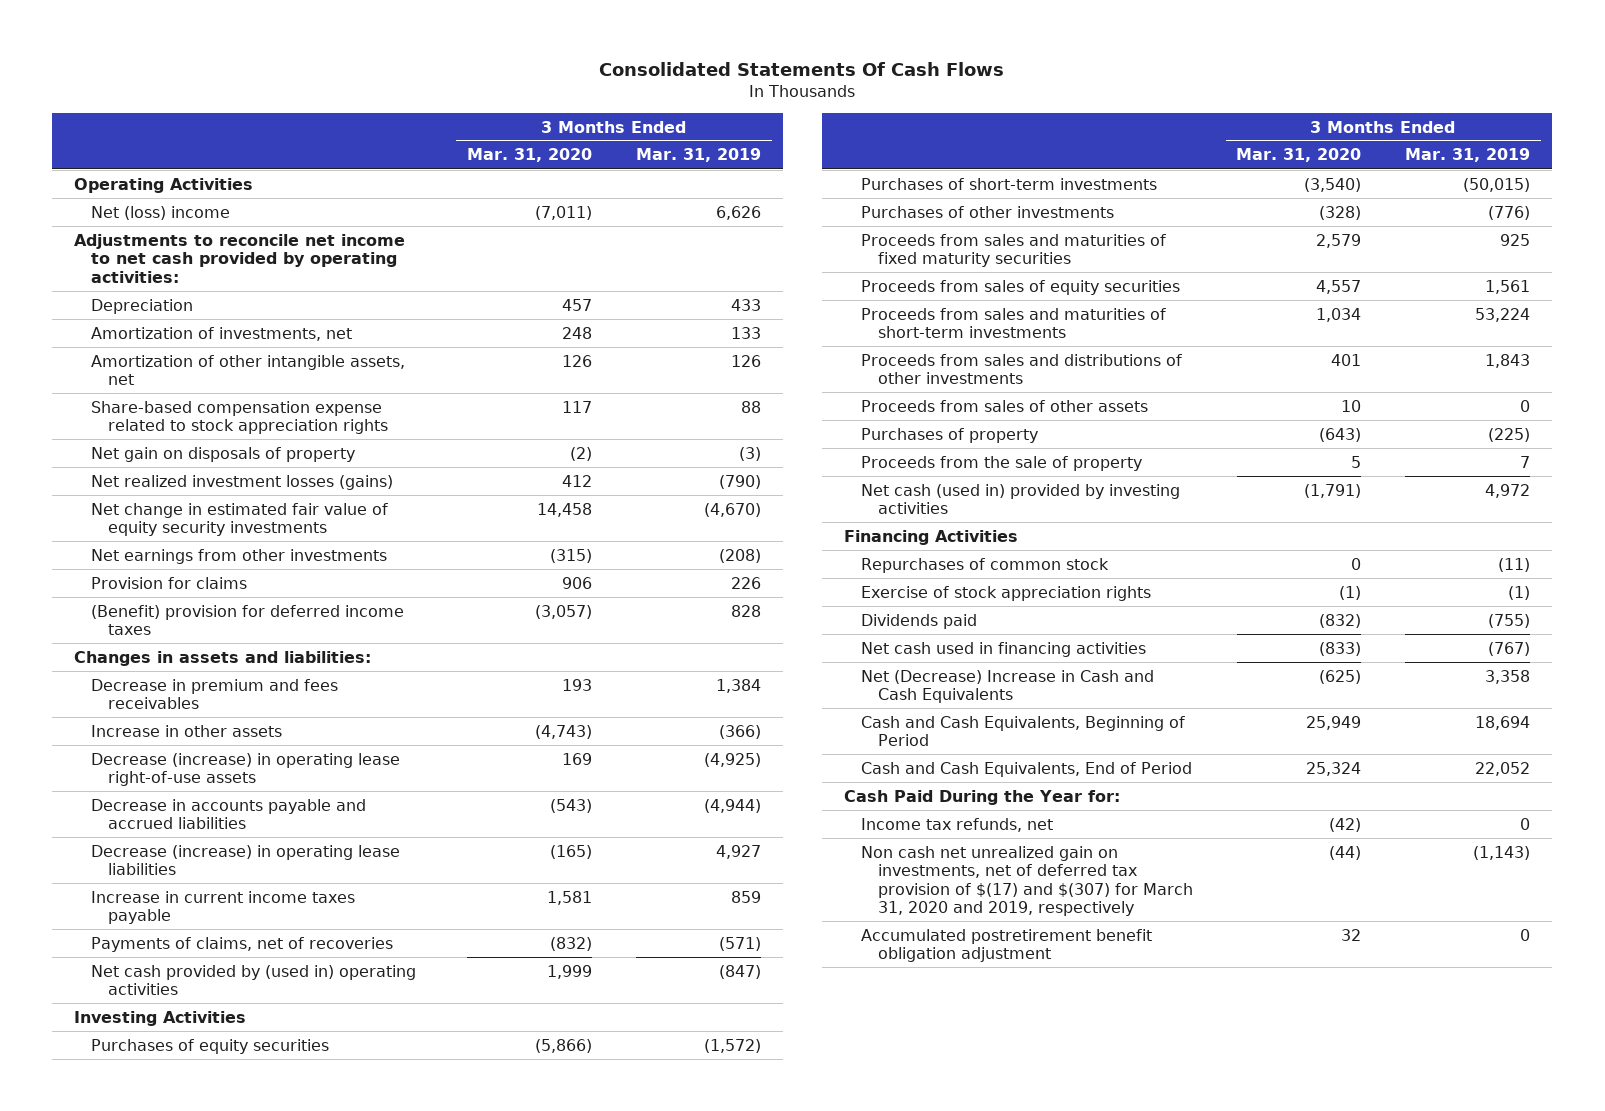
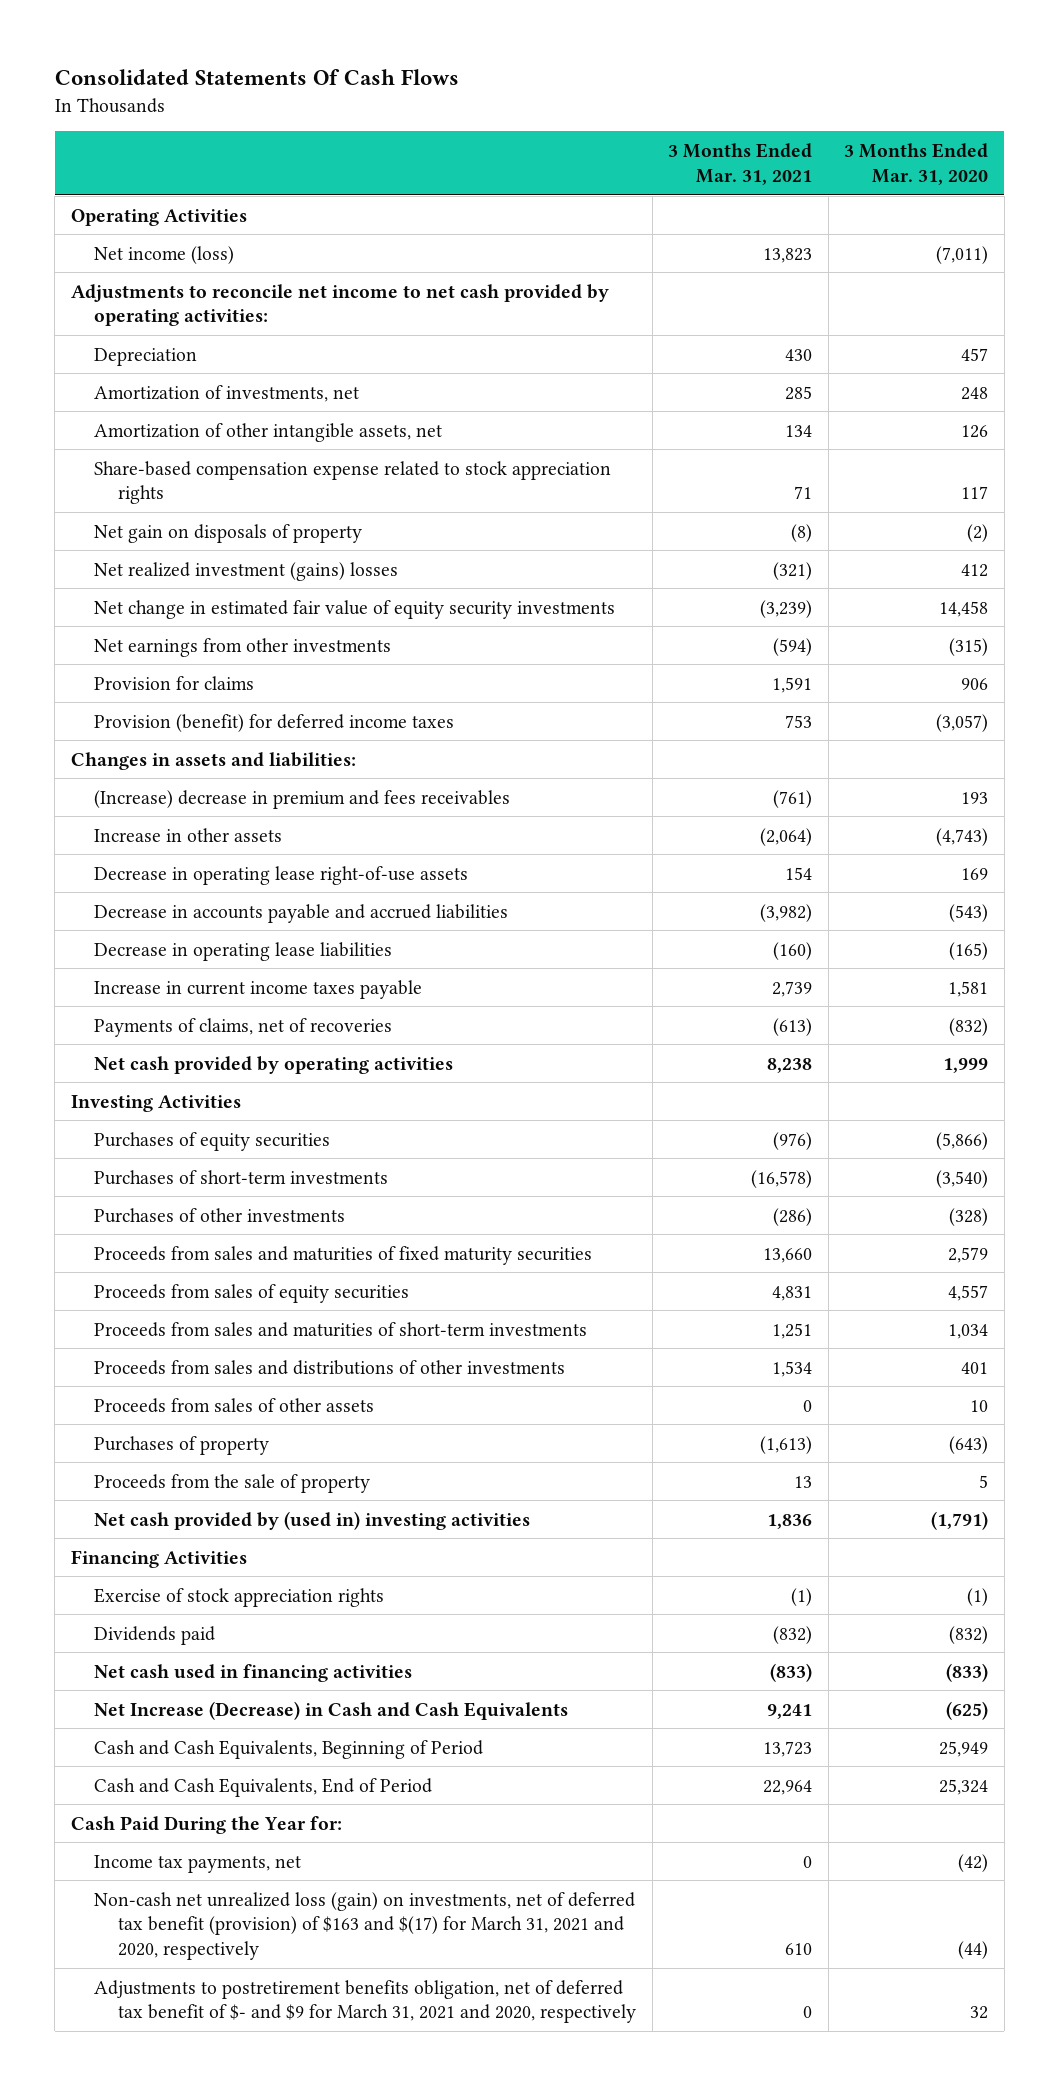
- | 3 Months Ended Mar. 31, 2020 | 3 Months Ended Mar. 31, 2019
+ | 3 Months Ended Mar. 31, 2021 | 3 Months Ended Mar. 31, 2020
- Net (loss) income | (7,011) | 6,626
+ Net income (loss) | 13,823 | (7,011)
- Net realized investment losses (gains) | 412 | (790)
+ Net realized investment (gains) losses | (321) | 412
- (Benefit) provision for deferred income taxes | (3,057) | 828
+ Provision (benefit) for deferred income taxes | 753 | (3,057)
- Decrease in premium and fees receivables | 193 | 1,384
+ (Increase) decrease in premium and fees receivables | (761) | 193
- Decrease (increase) in operating lease right-of-use assets | 169 | (4,925)
+ Decrease in operating lease right-of-use assets | 154 | 169
- Decrease (increase) in operating lease liabilities | (165) | 4,927
+ Decrease in operating lease liabilities | (160) | (165)
- Net cash provided by (used in) operating activities | 1,999 | (847)
+ Net cash provided by operating activities | 8,238 | 1,999
- Net cash (used in) provided by investing activities | (1,791) | 4,972
+ Net cash provided by (used in) investing activities | 1,836 | (1,791)
- Repurchases of common stock | 0 | (11)
- Net (Decrease) Increase in Cash and Cash Equivalents | (625) | 3,358
+ Net Increase (Decrease) in Cash and Cash Equivalents | 9,241 | (625)
- Income tax refunds, net | (42) | 0
- Non cash net unrealized gain on investments, net of deferred tax provision of $(17) and $(307) for March 31, 2020 and 2019, respectively | (44) | (1,143)
- Accumulated postretirement benefit obligation adjustment | 32 | 0
+ Income tax payments, net | 0 | (42)
+ Non-cash net unrealized loss (gain) on investments, net of deferred tax benefit (provision) of $163 and $(17) for March 31, 2021 and 2020, respectively | 610 | (44)
+ Adjustments to postretirement benefits obligation, net of deferred tax benefit of $- and $9 for March 31, 2021 and 2020, respectively | 0 | 32

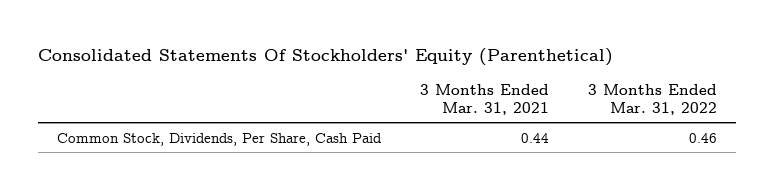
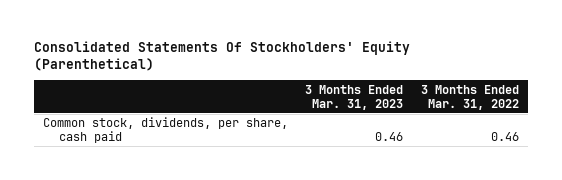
- | 3 Months Ended Mar. 31, 2021 | 3 Months Ended Mar. 31, 2022
+ | 3 Months Ended Mar. 31, 2023 | 3 Months Ended Mar. 31, 2022
- Common Stock, Dividends, Per Share, Cash Paid | 0.44 | 0.46
+ Common stock, dividends, per share, cash paid | 0.46 | 0.46

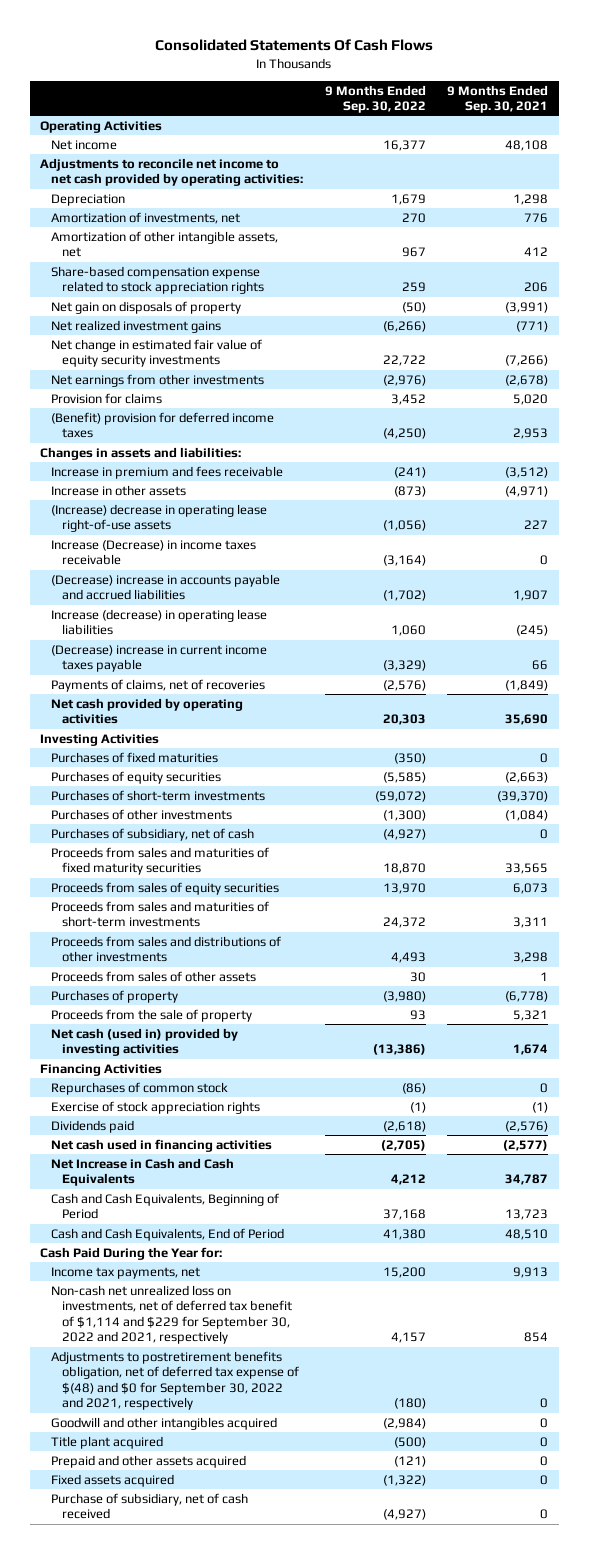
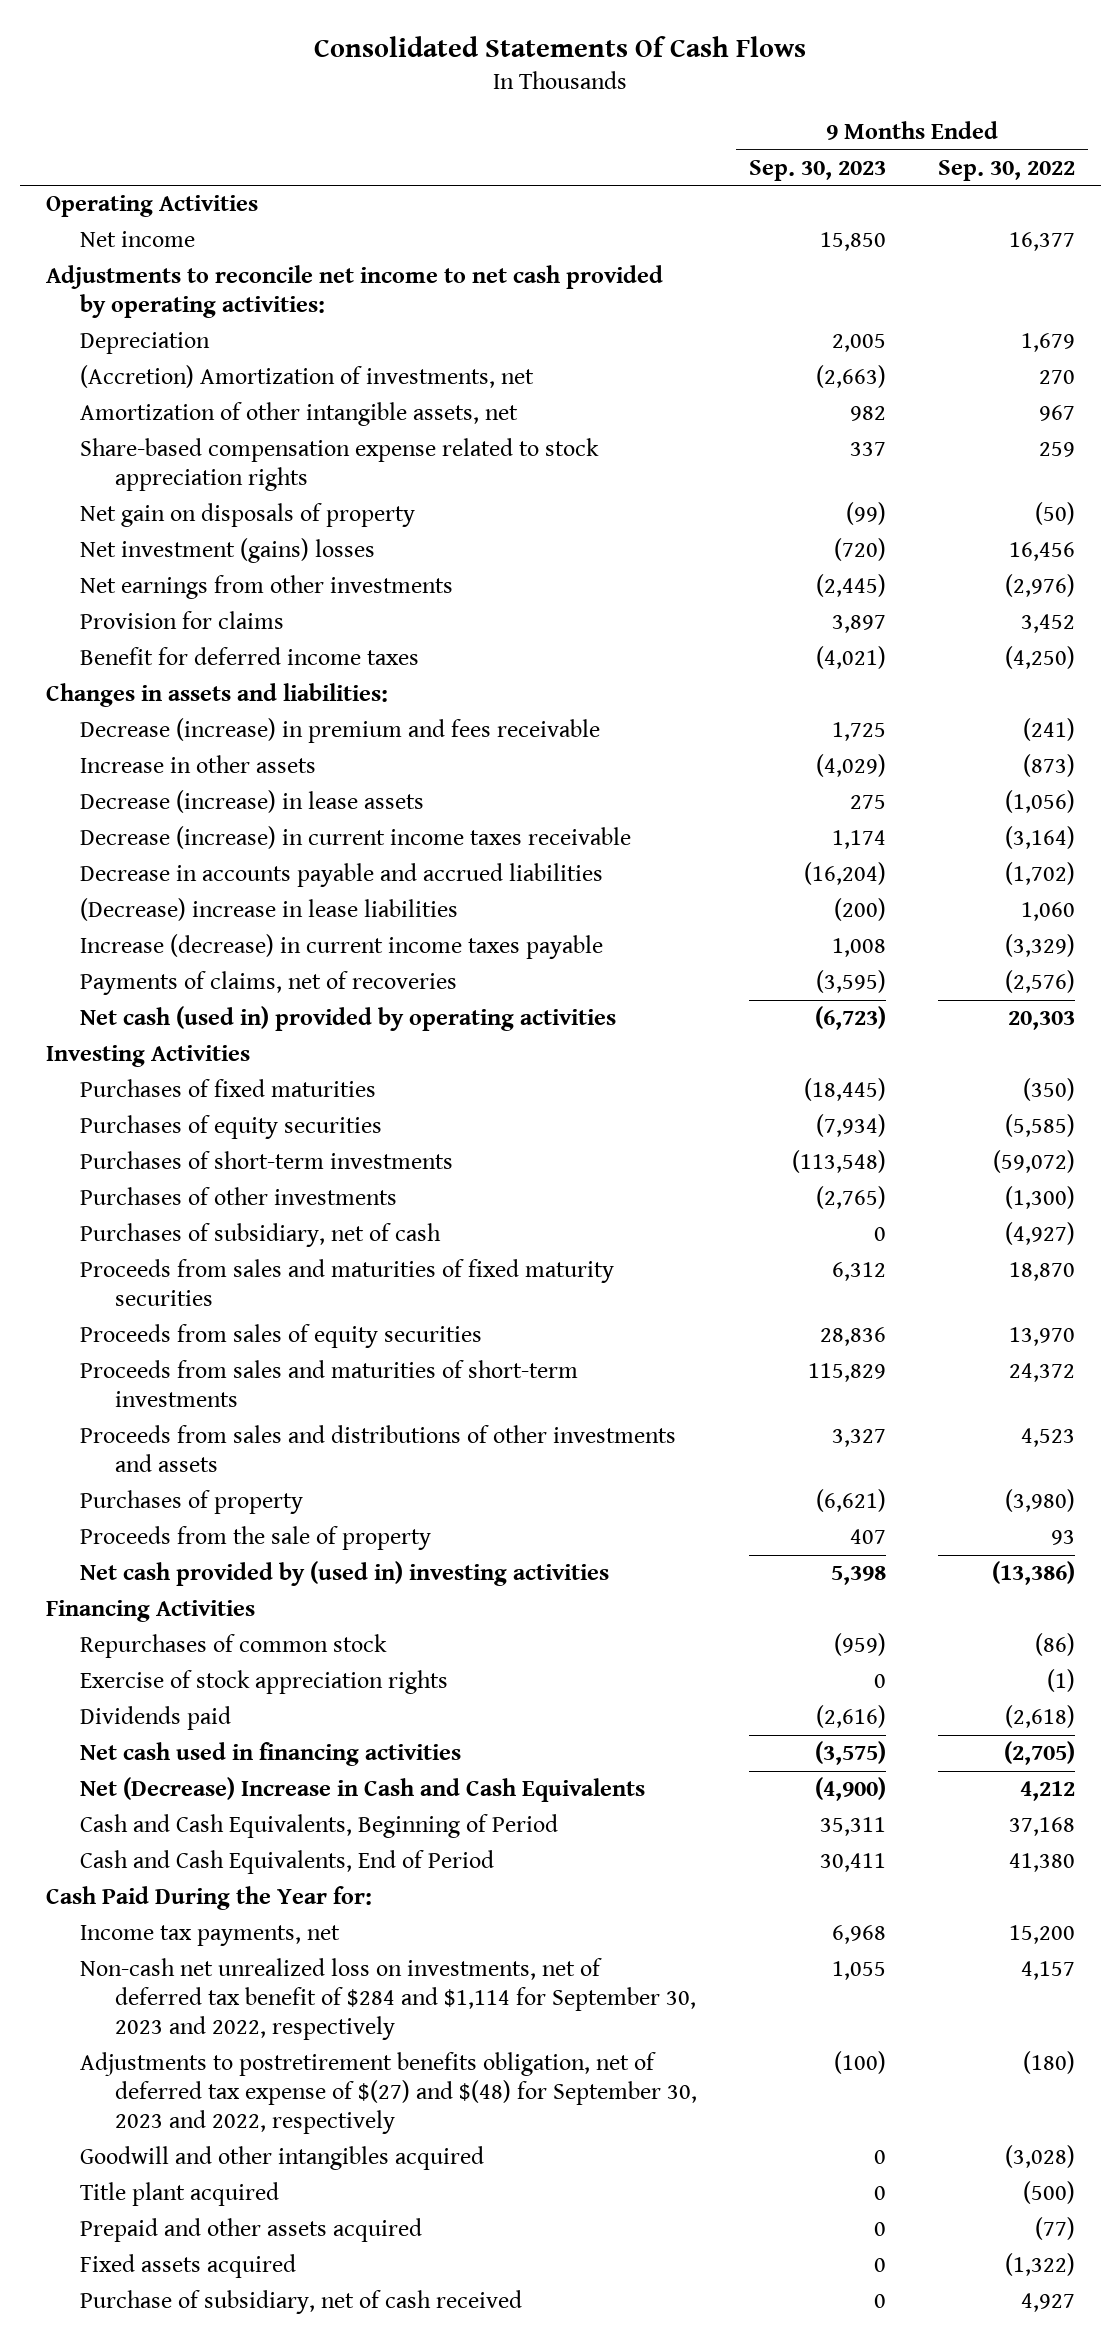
- | 9 Months Ended Sep. 30, 2022 | 9 Months Ended Sep. 30, 2021
+ | 9 Months Ended Sep. 30, 2023 | 9 Months Ended Sep. 30, 2022
- Amortization of investments, net | 270 | 776
+ (Accretion) Amortization of investments, net | (2,663) | 270
- Net realized investment gains | (6,266) | (771)
- Net change in estimated fair value of equity security investments | 22,722 | (7,266)
+ Net investment (gains) losses | (720) | 16,456
- (Benefit) provision for deferred income taxes | (4,250) | 2,953
+ Benefit for deferred income taxes | (4,021) | (4,250)
- Increase in premium and fees receivable | (241) | (3,512)
+ Decrease (increase) in premium and fees receivable | 1,725 | (241)
- (Increase) decrease in operating lease right-of-use assets | (1,056) | 227
- Increase (Decrease) in income taxes receivable | (3,164) | 0
- (Decrease) increase in accounts payable and accrued liabilities | (1,702) | 1,907
- Increase (decrease) in operating lease liabilities | 1,060 | (245)
- (Decrease) increase in current income taxes payable | (3,329) | 66
+ Decrease (increase) in lease assets | 275 | (1,056)
+ Decrease (increase) in current income taxes receivable | 1,174 | (3,164)
+ Decrease in accounts payable and accrued liabilities | (16,204) | (1,702)
+ (Decrease) increase in lease liabilities | (200) | 1,060
+ Increase (decrease) in current income taxes payable | 1,008 | (3,329)
- Net cash provided by operating activities | 20,303 | 35,690
+ Net cash (used in) provided by operating activities | (6,723) | 20,303
- Proceeds from sales and distributions of other investments | 4,493 | 3,298
- Proceeds from sales of other assets | 30 | 1
+ Proceeds from sales and distributions of other investments and assets | 3,327 | 4,523
- Net cash (used in) provided by investing activities | (13,386) | 1,674
+ Net cash provided by (used in) investing activities | 5,398 | (13,386)
- Net Increase in Cash and Cash Equivalents | 4,212 | 34,787
+ Net (Decrease) Increase in Cash and Cash Equivalents | (4,900) | 4,212
- Non-cash net unrealized loss on investments, net of deferred tax benefit of $1,114 and $229 for September 30, 2022 and 2021, respectively | 4,157 | 854
- Adjustments to postretirement benefits obligation, net of deferred tax expense of $(48) and $0 for September 30, 2022 and 2021, respectively | (180) | 0
- Goodwill and other intangibles acquired | (2,984) | 0
+ Non-cash net unrealized loss on investments, net of deferred tax benefit of $284 and $1,114 for September 30, 2023 and 2022, respectively | 1,055 | 4,157
+ Adjustments to postretirement benefits obligation, net of deferred tax expense of $(27) and $(48) for September 30, 2023 and 2022, respectively | (100) | (180)
+ Goodwill and other intangibles acquired | 0 | (3,028)
- Prepaid and other assets acquired | (121) | 0
+ Prepaid and other assets acquired | 0 | (77)
- Purchase of subsidiary, net of cash received | (4,927) | 0
+ Purchase of subsidiary, net of cash received | 0 | 4,927

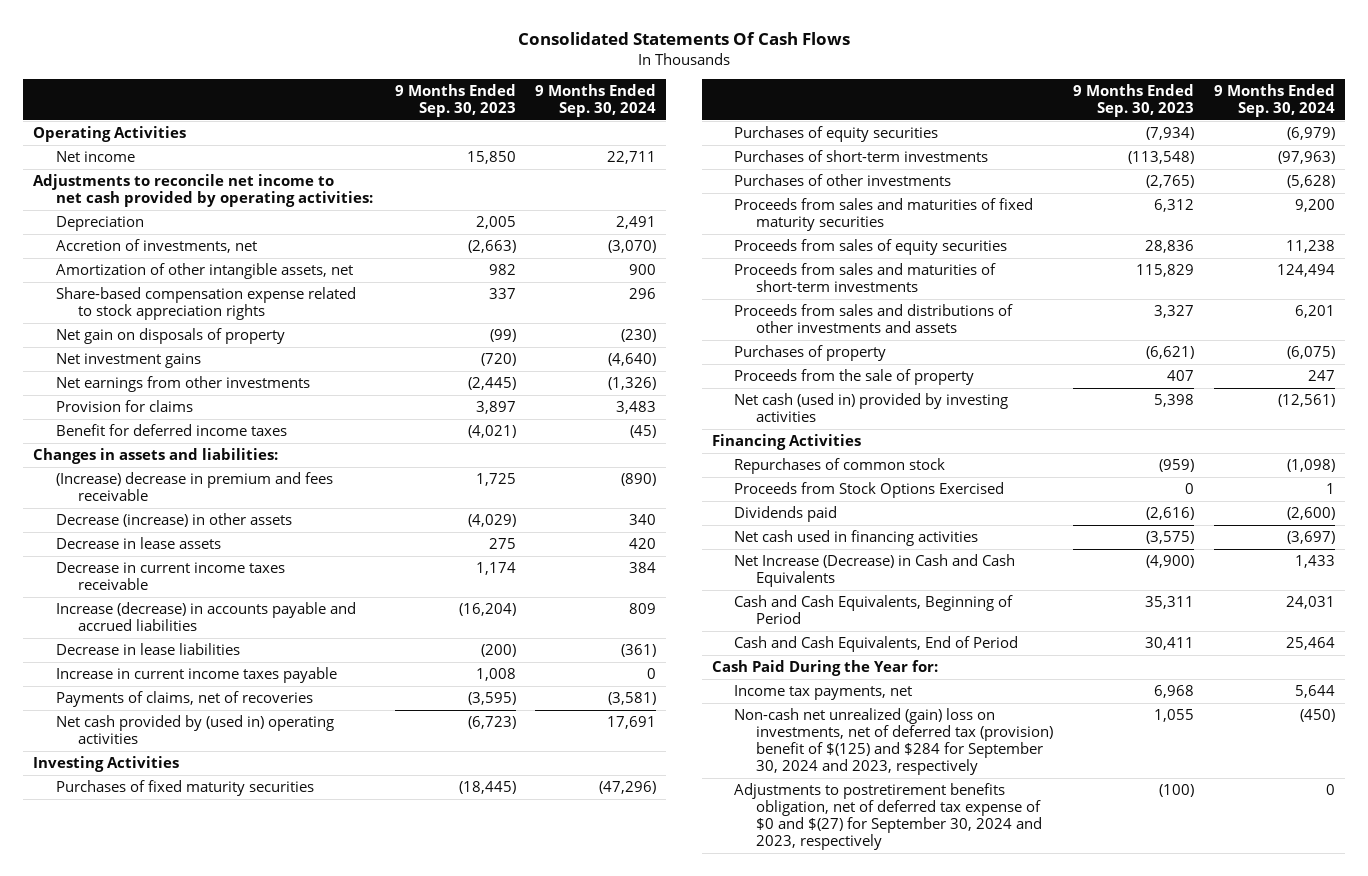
- | 9 Months Ended Sep. 30, 2023 | 9 Months Ended Sep. 30, 2022
+ | 9 Months Ended Sep. 30, 2023 | 9 Months Ended Sep. 30, 2024
- (Accretion) Amortization of investments, net | (2,663) | 270
+ Accretion of investments, net | (2,663) | (3,070)
- Net investment (gains) losses | (720) | 16,456
+ Net investment gains | (720) | (4,640)
- Decrease (increase) in premium and fees receivable | 1,725 | (241)
- Increase in other assets | (4,029) | (873)
- Decrease (increase) in lease assets | 275 | (1,056)
- Decrease (increase) in current income taxes receivable | 1,174 | (3,164)
- Decrease in accounts payable and accrued liabilities | (16,204) | (1,702)
- (Decrease) increase in lease liabilities | (200) | 1,060
- Increase (decrease) in current income taxes payable | 1,008 | (3,329)
+ (Increase) decrease in premium and fees receivable | 1,725 | (890)
+ Decrease (increase) in other assets | (4,029) | 340
+ Decrease in lease assets | 275 | 420
+ Decrease in current income taxes receivable | 1,174 | 384
+ Increase (decrease) in accounts payable and accrued liabilities | (16,204) | 809
+ Decrease in lease liabilities | (200) | (361)
+ Increase in current income taxes payable | 1,008 | 0
- Net cash (used in) provided by operating activities | (6,723) | 20,303
+ Net cash provided by (used in) operating activities | (6,723) | 17,691
- Purchases of fixed maturities | (18,445) | (350)
+ Purchases of fixed maturity securities | (18,445) | (47,296)
- Purchases of subsidiary, net of cash | 0 | (4,927)
- Net cash provided by (used in) investing activities | 5,398 | (13,386)
+ Net cash (used in) provided by investing activities | 5,398 | (12,561)
- Exercise of stock appreciation rights | 0 | (1)
+ Proceeds from Stock Options Exercised | 0 | 1
- Net (Decrease) Increase in Cash and Cash Equivalents | (4,900) | 4,212
+ Net Increase (Decrease) in Cash and Cash Equivalents | (4,900) | 1,433
- Non-cash net unrealized loss on investments, net of deferred tax benefit of $284 and $1,114 for September 30, 2023 and 2022, respectively | 1,055 | 4,157
- Adjustments to postretirement benefits obligation, net of deferred tax expense of $(27) and $(48) for September 30, 2023 and 2022, respectively | (100) | (180)
- Goodwill and other intangibles acquired | 0 | (3,028)
- Title plant acquired | 0 | (500)
- Prepaid and other assets acquired | 0 | (77)
- Fixed assets acquired | 0 | (1,322)
- Purchase of subsidiary, net of cash received | 0 | 4,927
+ Non-cash net unrealized (gain) loss on investments, net of deferred tax (provision) benefit of $(125) and $284 for September 30, 2024 and 2023, respectively | 1,055 | (450)
+ Adjustments to postretirement benefits obligation, net of deferred tax expense of $0 and $(27) for September 30, 2024 and 2023, respectively | (100) | 0

